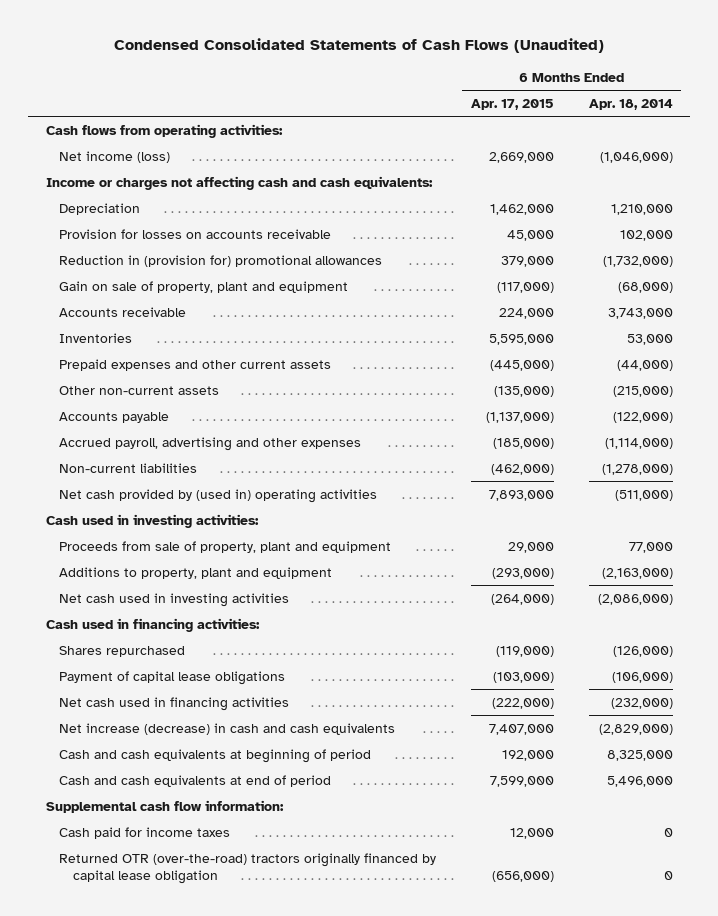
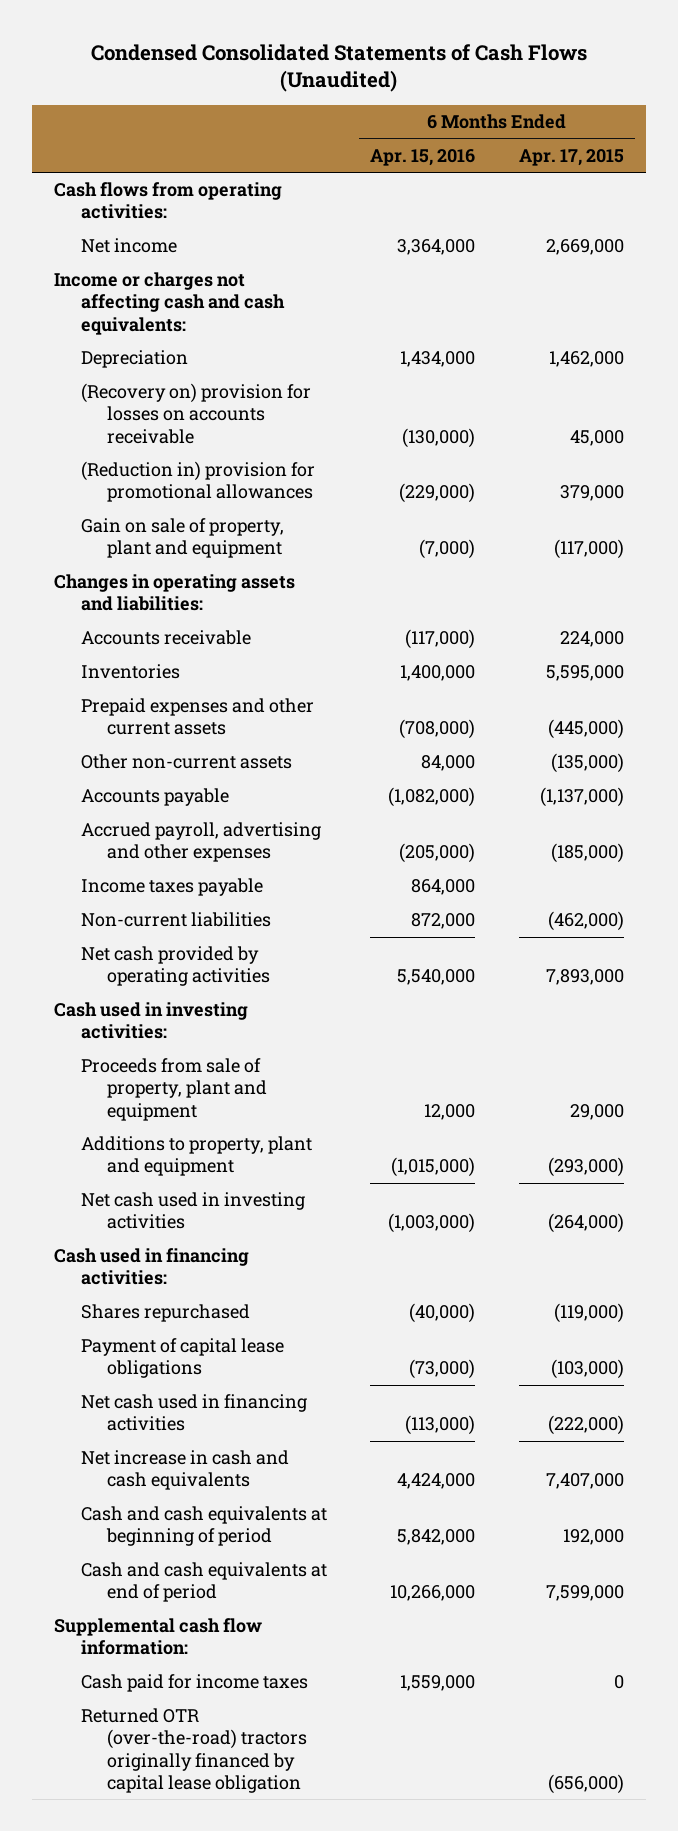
- | 6 Months Ended Apr. 17, 2015 | 6 Months Ended Apr. 18, 2014
+ | 6 Months Ended Apr. 15, 2016 | 6 Months Ended Apr. 17, 2015
- Net income (loss) | 2,669,000 | (1,046,000)
+ Net income | 3,364,000 | 2,669,000
- Provision for losses on accounts receivable | 45,000 | 102,000
- Reduction in (provision for) promotional allowances | 379,000 | (1,732,000)
+ (Recovery on) provision for losses on accounts receivable | (130,000) | 45,000
+ (Reduction in) provision for promotional allowances | (229,000) | 379,000
+ Changes in operating assets and liabilities:
+ Income taxes payable | 864,000 |
- Net cash provided by (used in) operating activities | 7,893,000 | (511,000)
+ Net cash provided by operating activities | 5,540,000 | 7,893,000
- Net increase (decrease) in cash and cash equivalents | 7,407,000 | (2,829,000)
+ Net increase in cash and cash equivalents | 4,424,000 | 7,407,000
- Cash paid for income taxes | 12,000 | 0
+ Cash paid for income taxes | 1,559,000 | 0

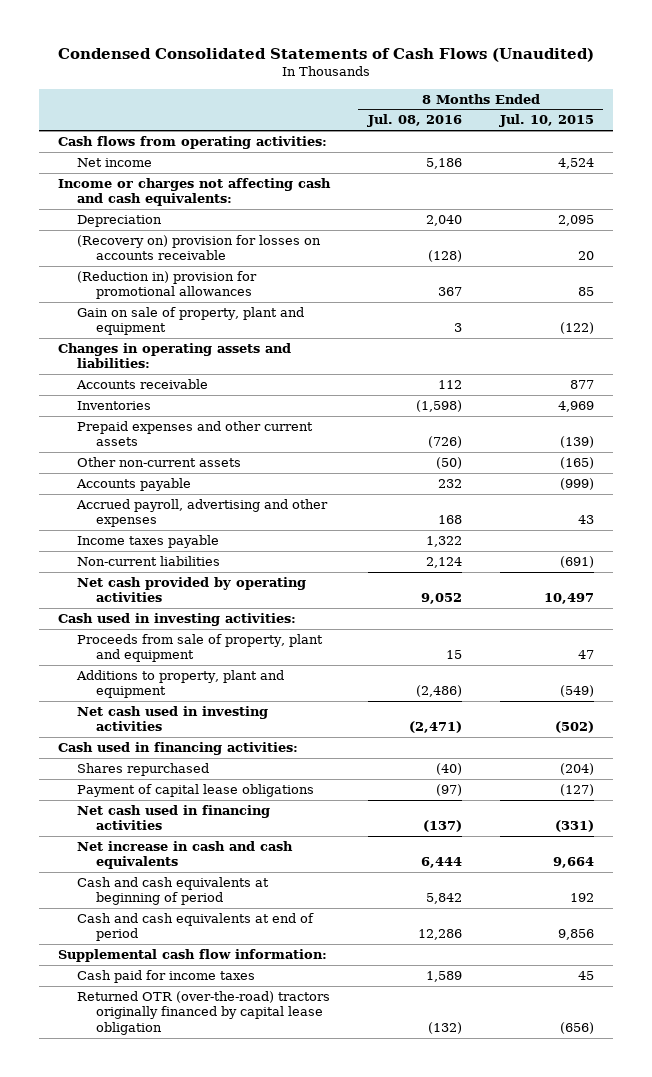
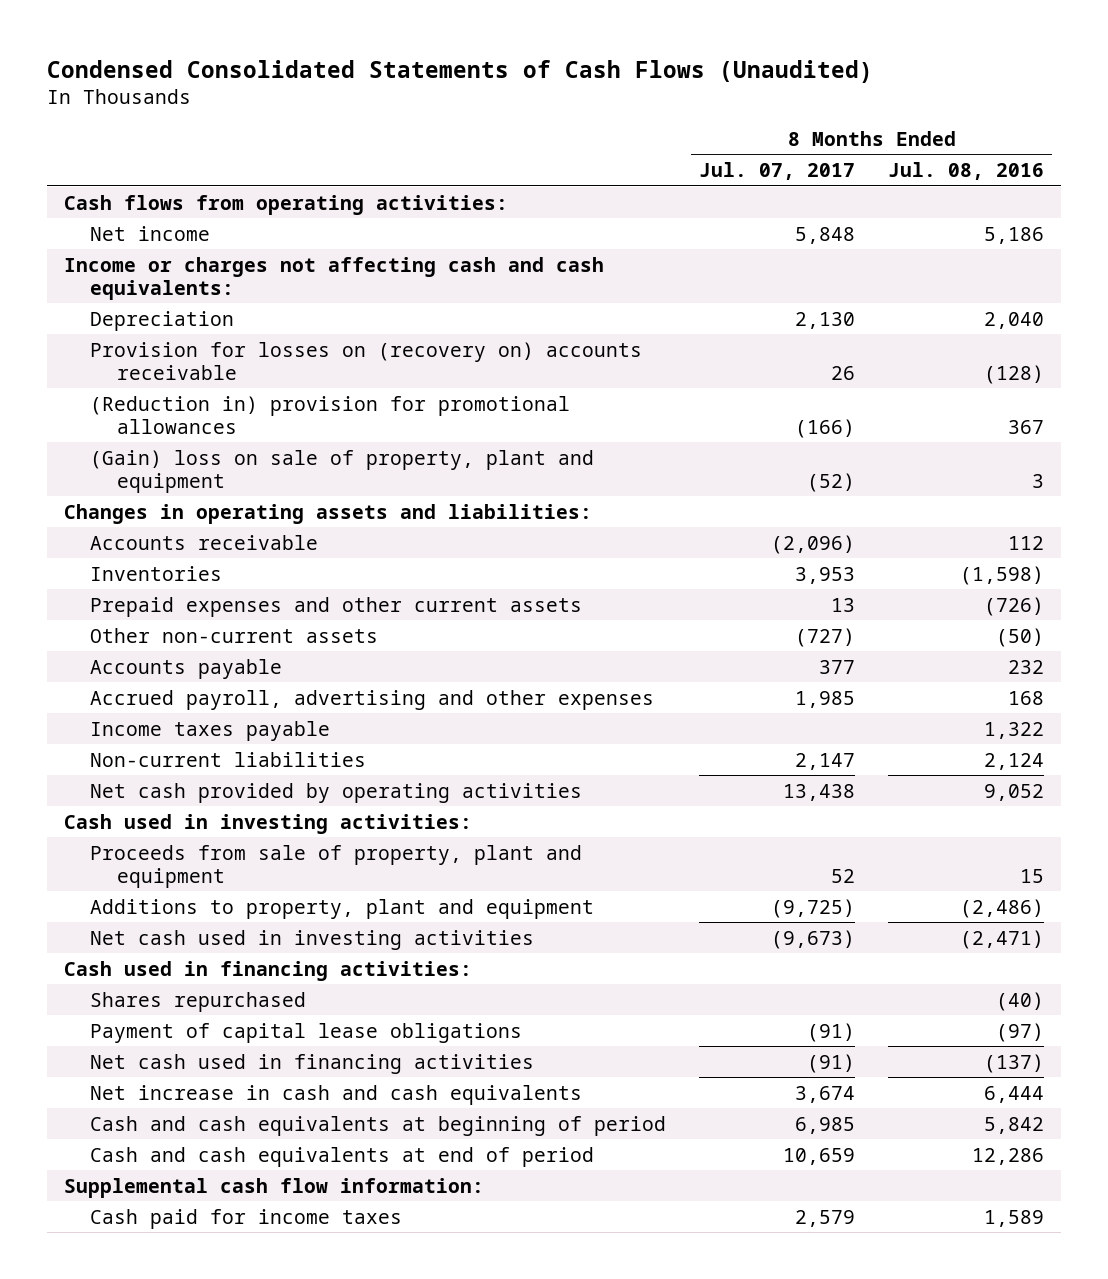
- | 8 Months Ended Jul. 08, 2016 | 8 Months Ended Jul. 10, 2015
+ | 8 Months Ended Jul. 07, 2017 | 8 Months Ended Jul. 08, 2016
- (Recovery on) provision for losses on accounts receivable | (128) | 20
+ Provision for losses on (recovery on) accounts receivable | 26 | (128)
- Gain on sale of property, plant and equipment | 3 | (122)
+ (Gain) loss on sale of property, plant and equipment | (52) | 3
- Returned OTR (over-the-road) tractors originally financed by capital lease obligation | (132) | (656)

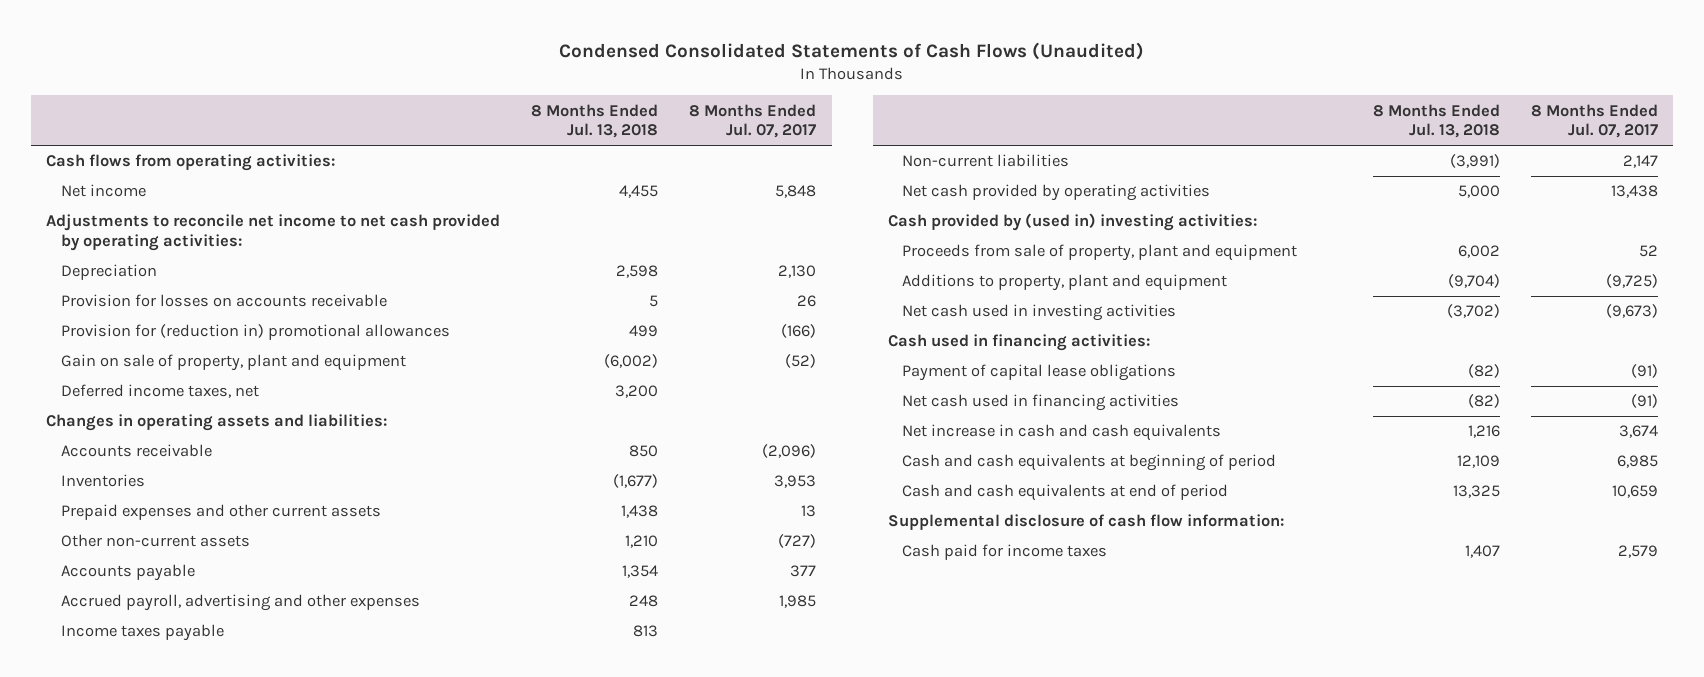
- | 8 Months Ended Jul. 07, 2017 | 8 Months Ended Jul. 08, 2016
+ | 8 Months Ended Jul. 13, 2018 | 8 Months Ended Jul. 07, 2017
- Income or charges not affecting cash and cash equivalents:
+ Adjustments to reconcile net income to net cash provided by operating activities:
- Provision for losses on (recovery on) accounts receivable | 26 | (128)
- (Reduction in) provision for promotional allowances | (166) | 367
- (Gain) loss on sale of property, plant and equipment | (52) | 3
+ Provision for losses on accounts receivable | 5 | 26
+ Provision for (reduction in) promotional allowances | 499 | (166)
+ Gain on sale of property, plant and equipment | (6,002) | (52)
+ Deferred income taxes, net | 3,200 |
- Cash used in investing activities:
+ Cash provided by (used in) investing activities:
- Shares repurchased | | (40)
- Supplemental cash flow information:
+ Supplemental disclosure of cash flow information:

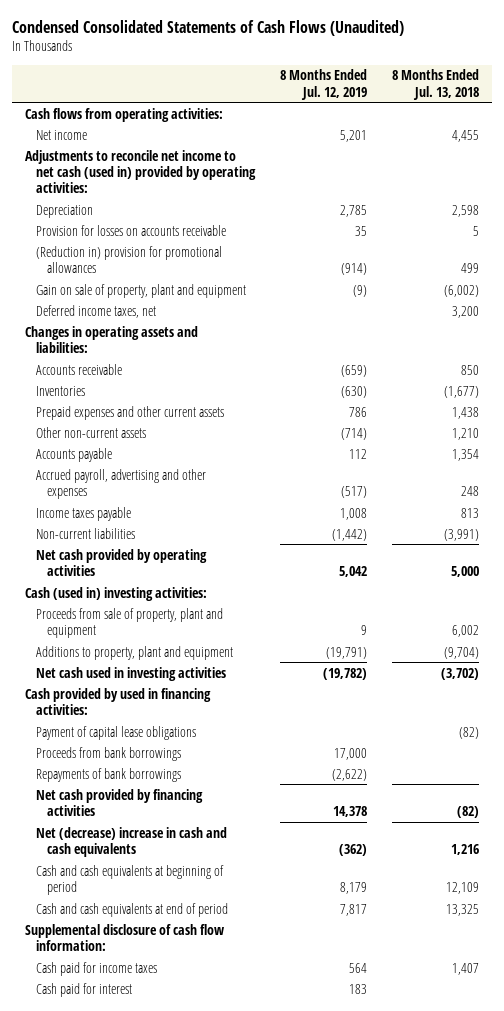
- | 8 Months Ended Jul. 13, 2018 | 8 Months Ended Jul. 07, 2017
+ | 8 Months Ended Jul. 12, 2019 | 8 Months Ended Jul. 13, 2018
- Adjustments to reconcile net income to net cash provided by operating activities:
+ Adjustments to reconcile net income to net cash (used in) provided by operating activities:
- Provision for (reduction in) promotional allowances | 499 | (166)
+ (Reduction in) provision for promotional allowances | (914) | 499
- Cash provided by (used in) investing activities:
+ Cash (used in) investing activities:
- Cash used in financing activities:
+ Cash provided by used in financing activities:
- Net cash used in financing activities | (82) | (91)
- Net increase in cash and cash equivalents | 1,216 | 3,674
+ Proceeds from bank borrowings | 17,000 |
+ Repayments of bank borrowings | (2,622) |
+ Net cash provided by financing activities | 14,378 | (82)
+ Net (decrease) increase in cash and cash equivalents | (362) | 1,216
+ Cash paid for interest | 183 |

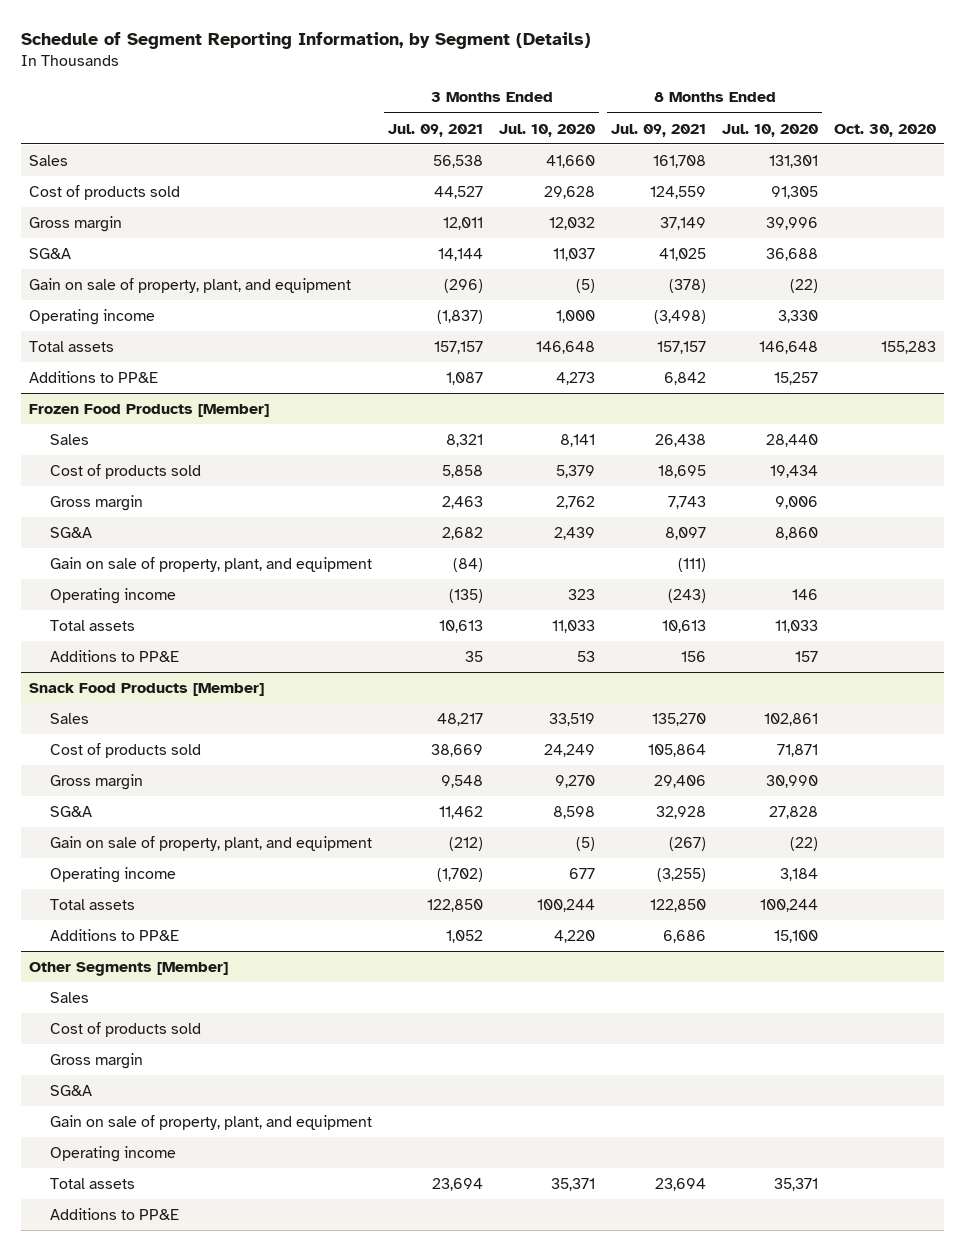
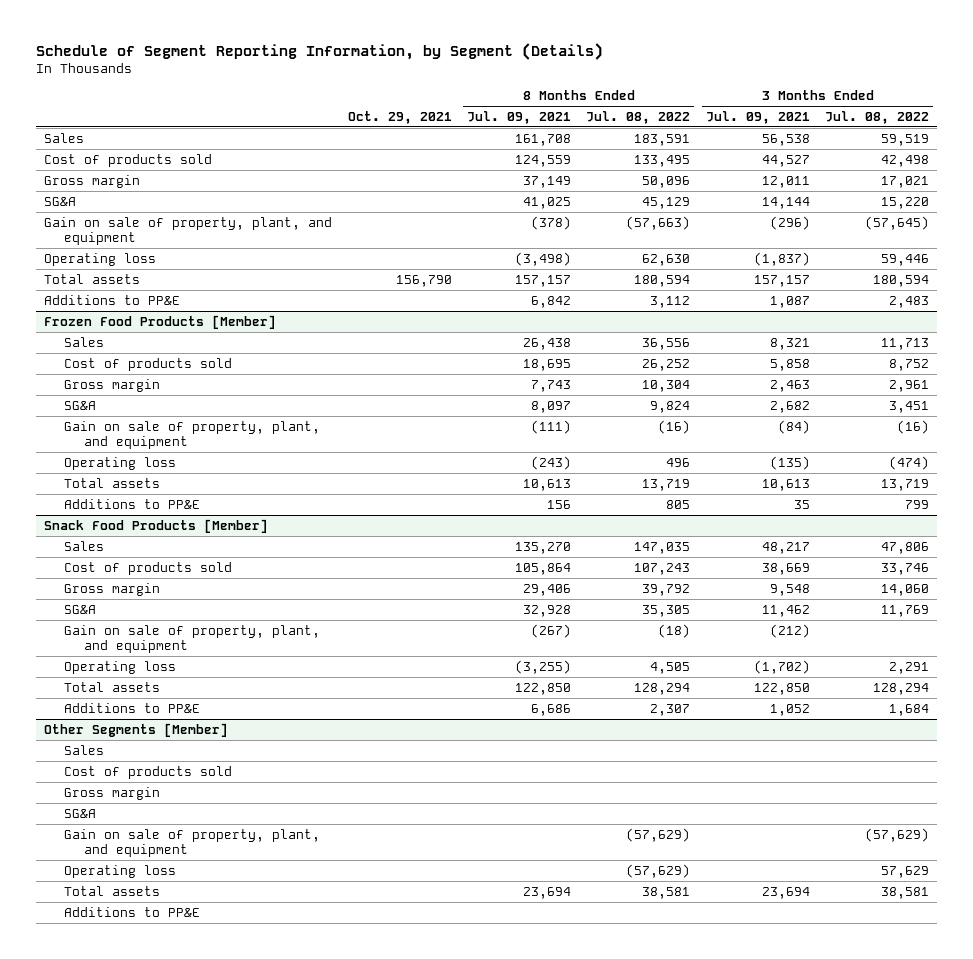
- | 3 Months Ended Jul. 09, 2021 | 3 Months Ended Jul. 10, 2020 | 8 Months Ended Jul. 09, 2021 | 8 Months Ended Jul. 10, 2020 | Oct. 30, 2020
+ | Oct. 29, 2021 | 8 Months Ended Jul. 09, 2021 | 8 Months Ended Jul. 08, 2022 | 3 Months Ended Jul. 09, 2021 | 3 Months Ended Jul. 08, 2022
- Operating income | (1,837) | 1,000 | (3,498) | 3,330 |
+ Operating loss | | (3,498) | 62,630 | (1,837) | 59,446
@ Frozen Food Products [Member]
- Operating income | (135) | 323 | (243) | 146 |
+ Operating loss | | (243) | 496 | (135) | (474)
@ Snack Food Products [Member]
- Operating income | (1,702) | 677 | (3,255) | 3,184 |
+ Operating loss | | (3,255) | 4,505 | (1,702) | 2,291
@ Other Segments [Member]
- Operating income
+ Operating loss | | | (57,629) | | 57,629

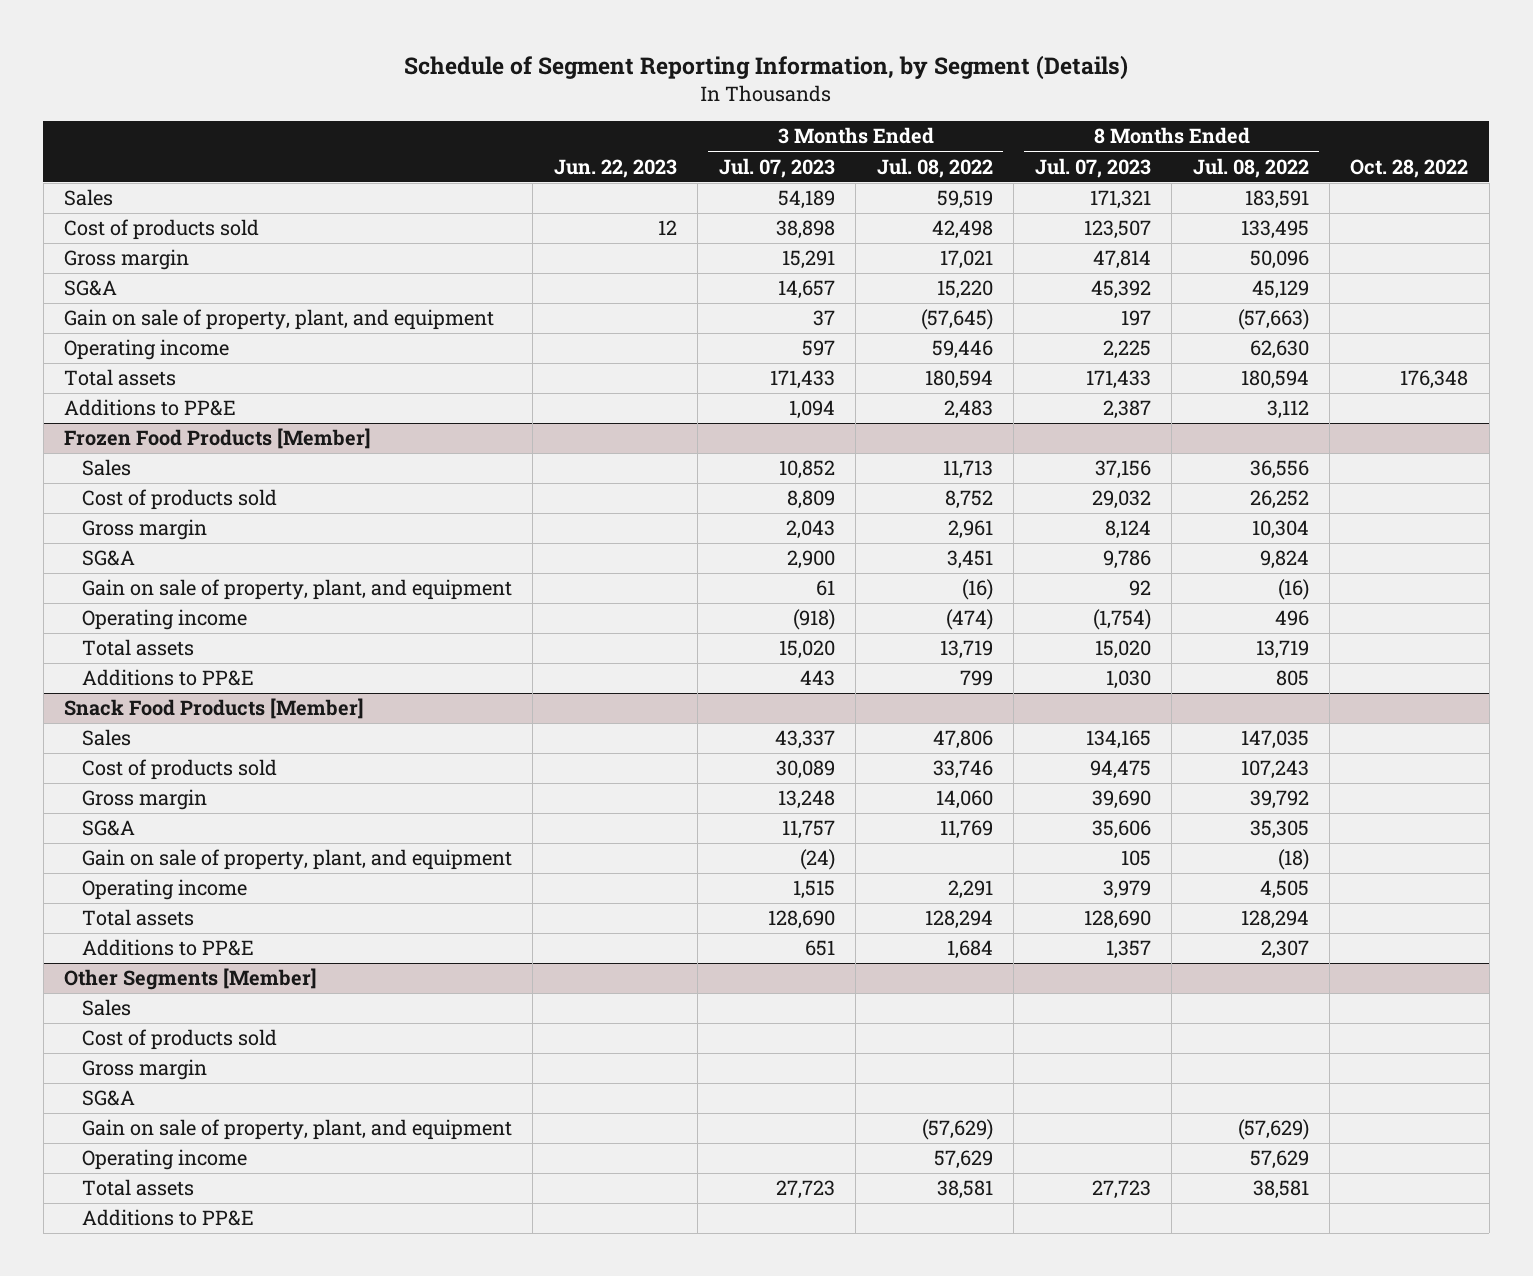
- | Oct. 29, 2021 | 8 Months Ended Jul. 09, 2021 | 8 Months Ended Jul. 08, 2022 | 3 Months Ended Jul. 09, 2021 | 3 Months Ended Jul. 08, 2022
+ | Jun. 22, 2023 | 3 Months Ended Jul. 07, 2023 | 3 Months Ended Jul. 08, 2022 | 8 Months Ended Jul. 07, 2023 | 8 Months Ended Jul. 08, 2022 | Oct. 28, 2022
- Operating loss | | (3,498) | 62,630 | (1,837) | 59,446
+ Operating income | | 597 | 59,446 | 2,225 | 62,630 |
@ Frozen Food Products [Member]
- Operating loss | | (243) | 496 | (135) | (474)
+ Operating income | | (918) | (474) | (1,754) | 496 |
@ Snack Food Products [Member]
- Operating loss | | (3,255) | 4,505 | (1,702) | 2,291
+ Operating income | | 1,515 | 2,291 | 3,979 | 4,505 |
@ Other Segments [Member]
- Operating loss | | | (57,629) | | 57,629
+ Operating income | | | 57,629 | | 57,629 |

